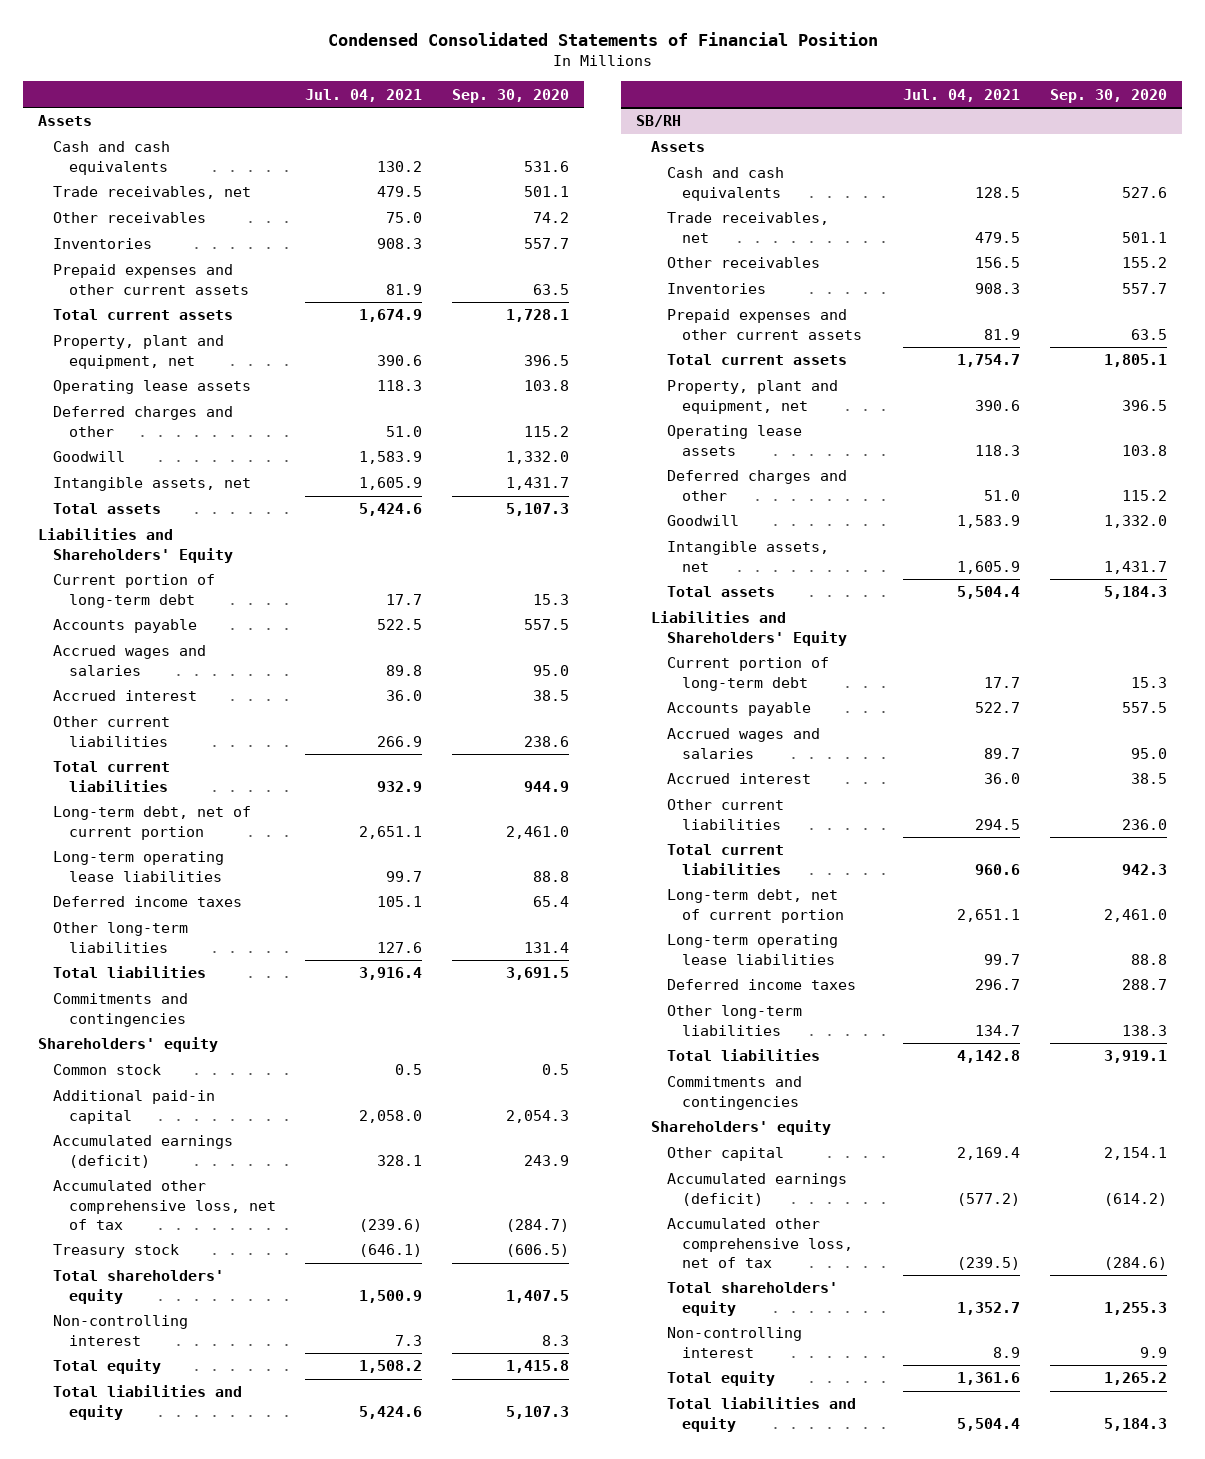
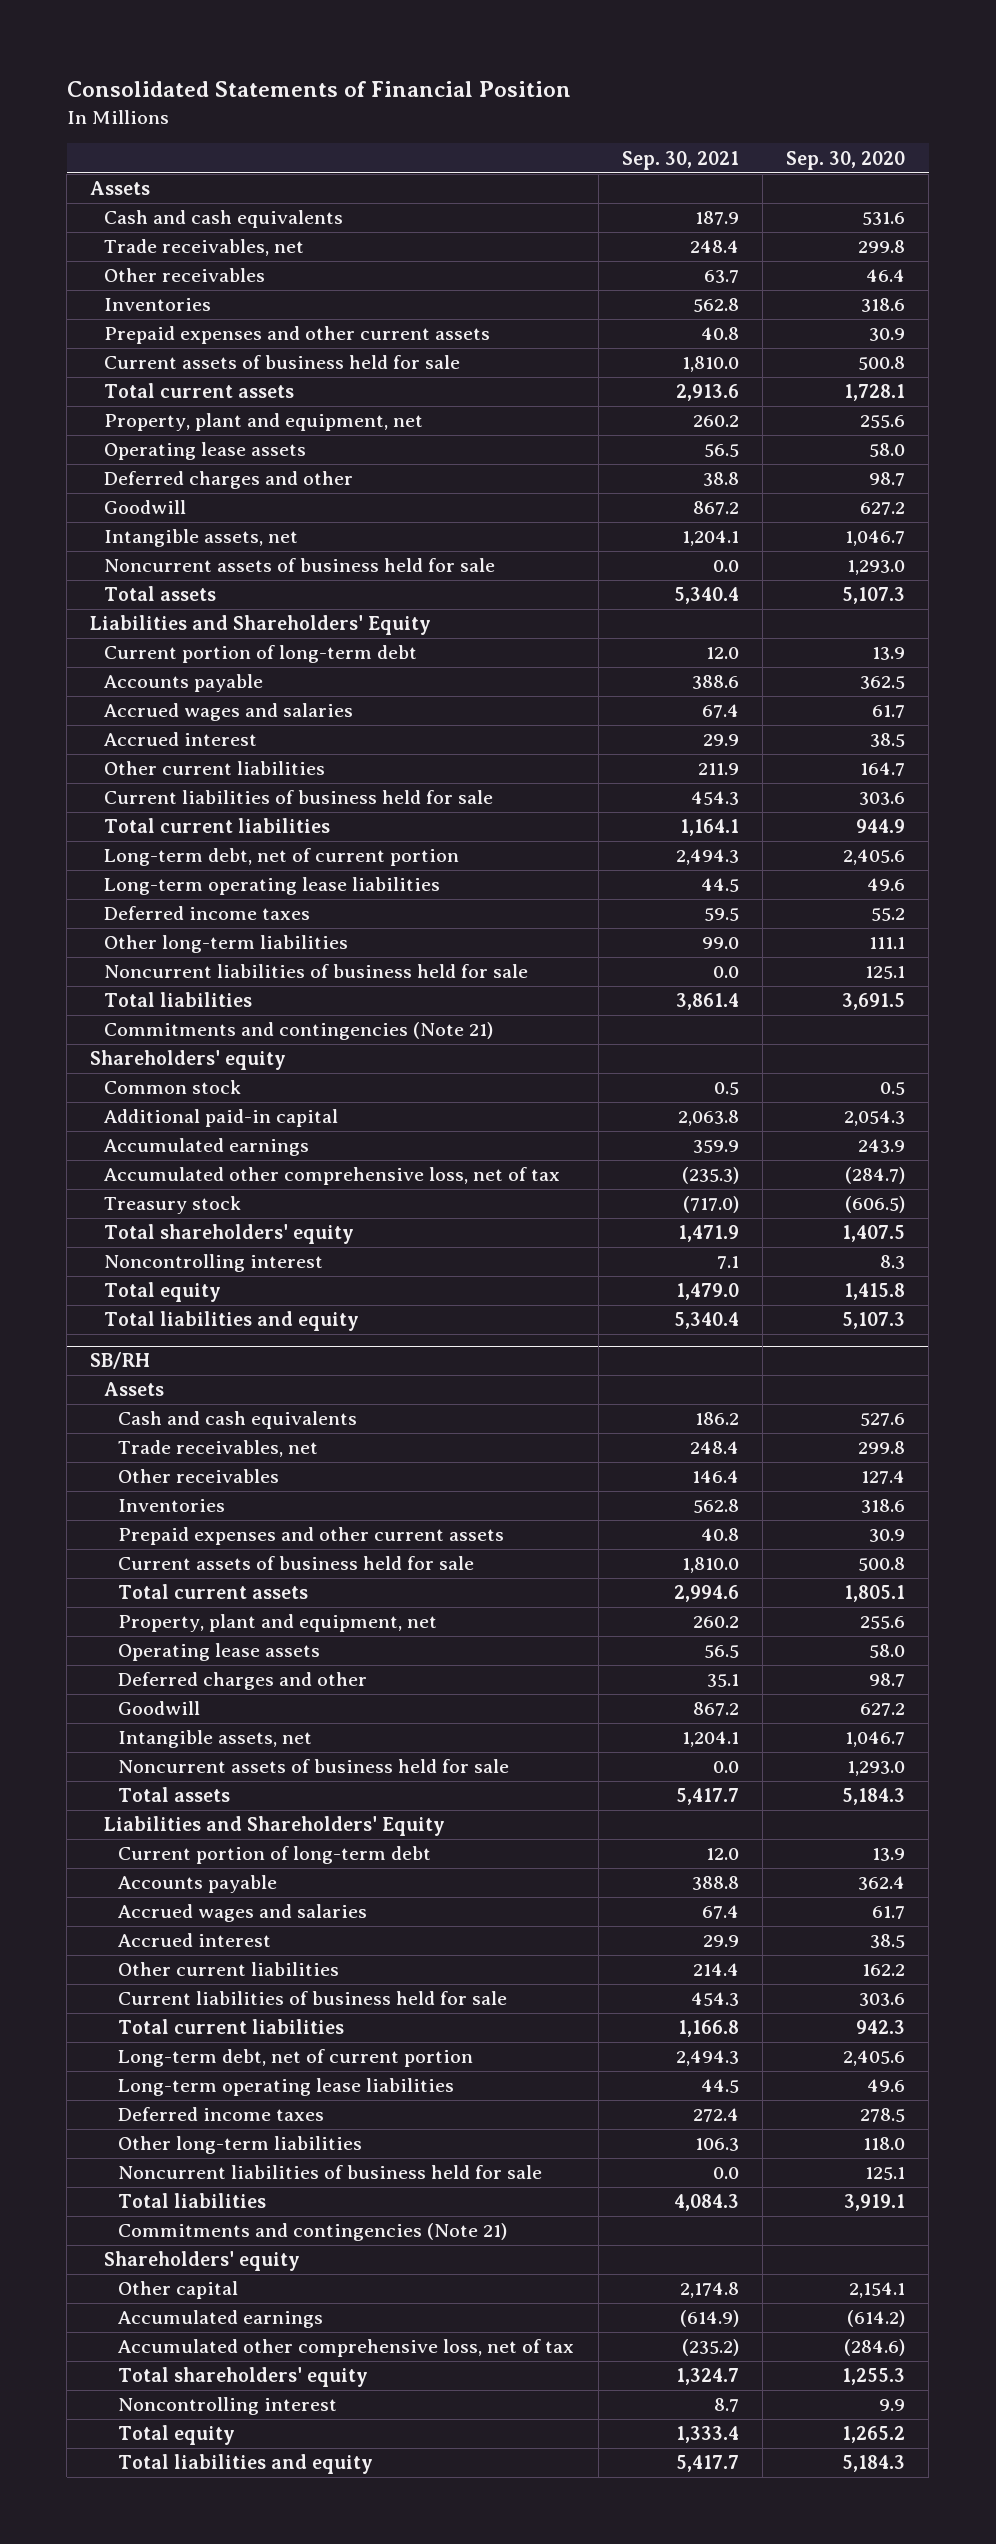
- Condensed Consolidated Statements of Financial Position
+ Consolidated Statements of Financial Position
- | Jul. 04, 2021 | Sep. 30, 2020
+ | Sep. 30, 2021 | Sep. 30, 2020
- Trade receivables, net | 479.5 | 501.1
- Other receivables | 75.0 | 74.2
- Inventories | 908.3 | 557.7
- Prepaid expenses and other current assets | 81.9 | 63.5
+ Trade receivables, net | 248.4 | 299.8
+ Other receivables | 63.7 | 46.4
+ Inventories | 562.8 | 318.6
+ Prepaid expenses and other current assets | 40.8 | 30.9
+ Current assets of business held for sale | 1,810.0 | 500.8
- Property, plant and equipment, net | 390.6 | 396.5
- Operating lease assets | 118.3 | 103.8
- Deferred charges and other | 51.0 | 115.2
- Goodwill | 1,583.9 | 1,332.0
- Intangible assets, net | 1,605.9 | 1,431.7
+ Property, plant and equipment, net | 260.2 | 255.6
+ Operating lease assets | 56.5 | 58.0
+ Deferred charges and other | 38.8 | 98.7
+ Goodwill | 867.2 | 627.2
+ Intangible assets, net | 1,204.1 | 1,046.7
+ Noncurrent assets of business held for sale | 0.0 | 1,293.0
- Current portion of long-term debt | 17.7 | 15.3
- Accounts payable | 522.5 | 557.5
- Accrued wages and salaries | 89.8 | 95.0
+ Current portion of long-term debt | 12.0 | 13.9
+ Accounts payable | 388.6 | 362.5
+ Accrued wages and salaries | 67.4 | 61.7
- Other current liabilities | 266.9 | 238.6
+ Other current liabilities | 211.9 | 164.7
+ Current liabilities of business held for sale | 454.3 | 303.6
- Long-term debt, net of current portion | 2,651.1 | 2,461.0
- Long-term operating lease liabilities | 99.7 | 88.8
- Deferred income taxes | 105.1 | 65.4
- Other long-term liabilities | 127.6 | 131.4
+ Long-term debt, net of current portion | 2,494.3 | 2,405.6
+ Long-term operating lease liabilities | 44.5 | 49.6
+ Deferred income taxes | 59.5 | 55.2
+ Other long-term liabilities | 99.0 | 111.1
+ Noncurrent liabilities of business held for sale | 0.0 | 125.1
- Commitments and contingencies
+ Commitments and contingencies (Note 21)
- Accumulated earnings (deficit) | 328.1 | 243.9
+ Accumulated earnings | 359.9 | 243.9
- Non-controlling interest | 7.3 | 8.3
+ Noncontrolling interest | 7.1 | 8.3
@ SB/RH
- Trade receivables, net | 479.5 | 501.1
- Other receivables | 156.5 | 155.2
- Inventories | 908.3 | 557.7
- Prepaid expenses and other current assets | 81.9 | 63.5
+ Trade receivables, net | 248.4 | 299.8
+ Other receivables | 146.4 | 127.4
+ Inventories | 562.8 | 318.6
+ Prepaid expenses and other current assets | 40.8 | 30.9
+ Current assets of business held for sale | 1,810.0 | 500.8
- Property, plant and equipment, net | 390.6 | 396.5
- Operating lease assets | 118.3 | 103.8
- Deferred charges and other | 51.0 | 115.2
- Goodwill | 1,583.9 | 1,332.0
- Intangible assets, net | 1,605.9 | 1,431.7
+ Property, plant and equipment, net | 260.2 | 255.6
+ Operating lease assets | 56.5 | 58.0
+ Deferred charges and other | 35.1 | 98.7
+ Goodwill | 867.2 | 627.2
+ Intangible assets, net | 1,204.1 | 1,046.7
+ Noncurrent assets of business held for sale | 0.0 | 1,293.0
- Current portion of long-term debt | 17.7 | 15.3
- Accounts payable | 522.7 | 557.5
- Accrued wages and salaries | 89.7 | 95.0
+ Current portion of long-term debt | 12.0 | 13.9
+ Accounts payable | 388.8 | 362.4
+ Accrued wages and salaries | 67.4 | 61.7
- Other current liabilities | 294.5 | 236.0
+ Other current liabilities | 214.4 | 162.2
+ Current liabilities of business held for sale | 454.3 | 303.6
- Long-term debt, net of current portion | 2,651.1 | 2,461.0
- Long-term operating lease liabilities | 99.7 | 88.8
- Deferred income taxes | 296.7 | 288.7
- Other long-term liabilities | 134.7 | 138.3
+ Long-term debt, net of current portion | 2,494.3 | 2,405.6
+ Long-term operating lease liabilities | 44.5 | 49.6
+ Deferred income taxes | 272.4 | 278.5
+ Other long-term liabilities | 106.3 | 118.0
+ Noncurrent liabilities of business held for sale | 0.0 | 125.1
- Commitments and contingencies
+ Commitments and contingencies (Note 21)
- Accumulated earnings (deficit) | (577.2) | (614.2)
+ Accumulated earnings | (614.9) | (614.2)
- Non-controlling interest | 8.9 | 9.9
+ Noncontrolling interest | 8.7 | 9.9

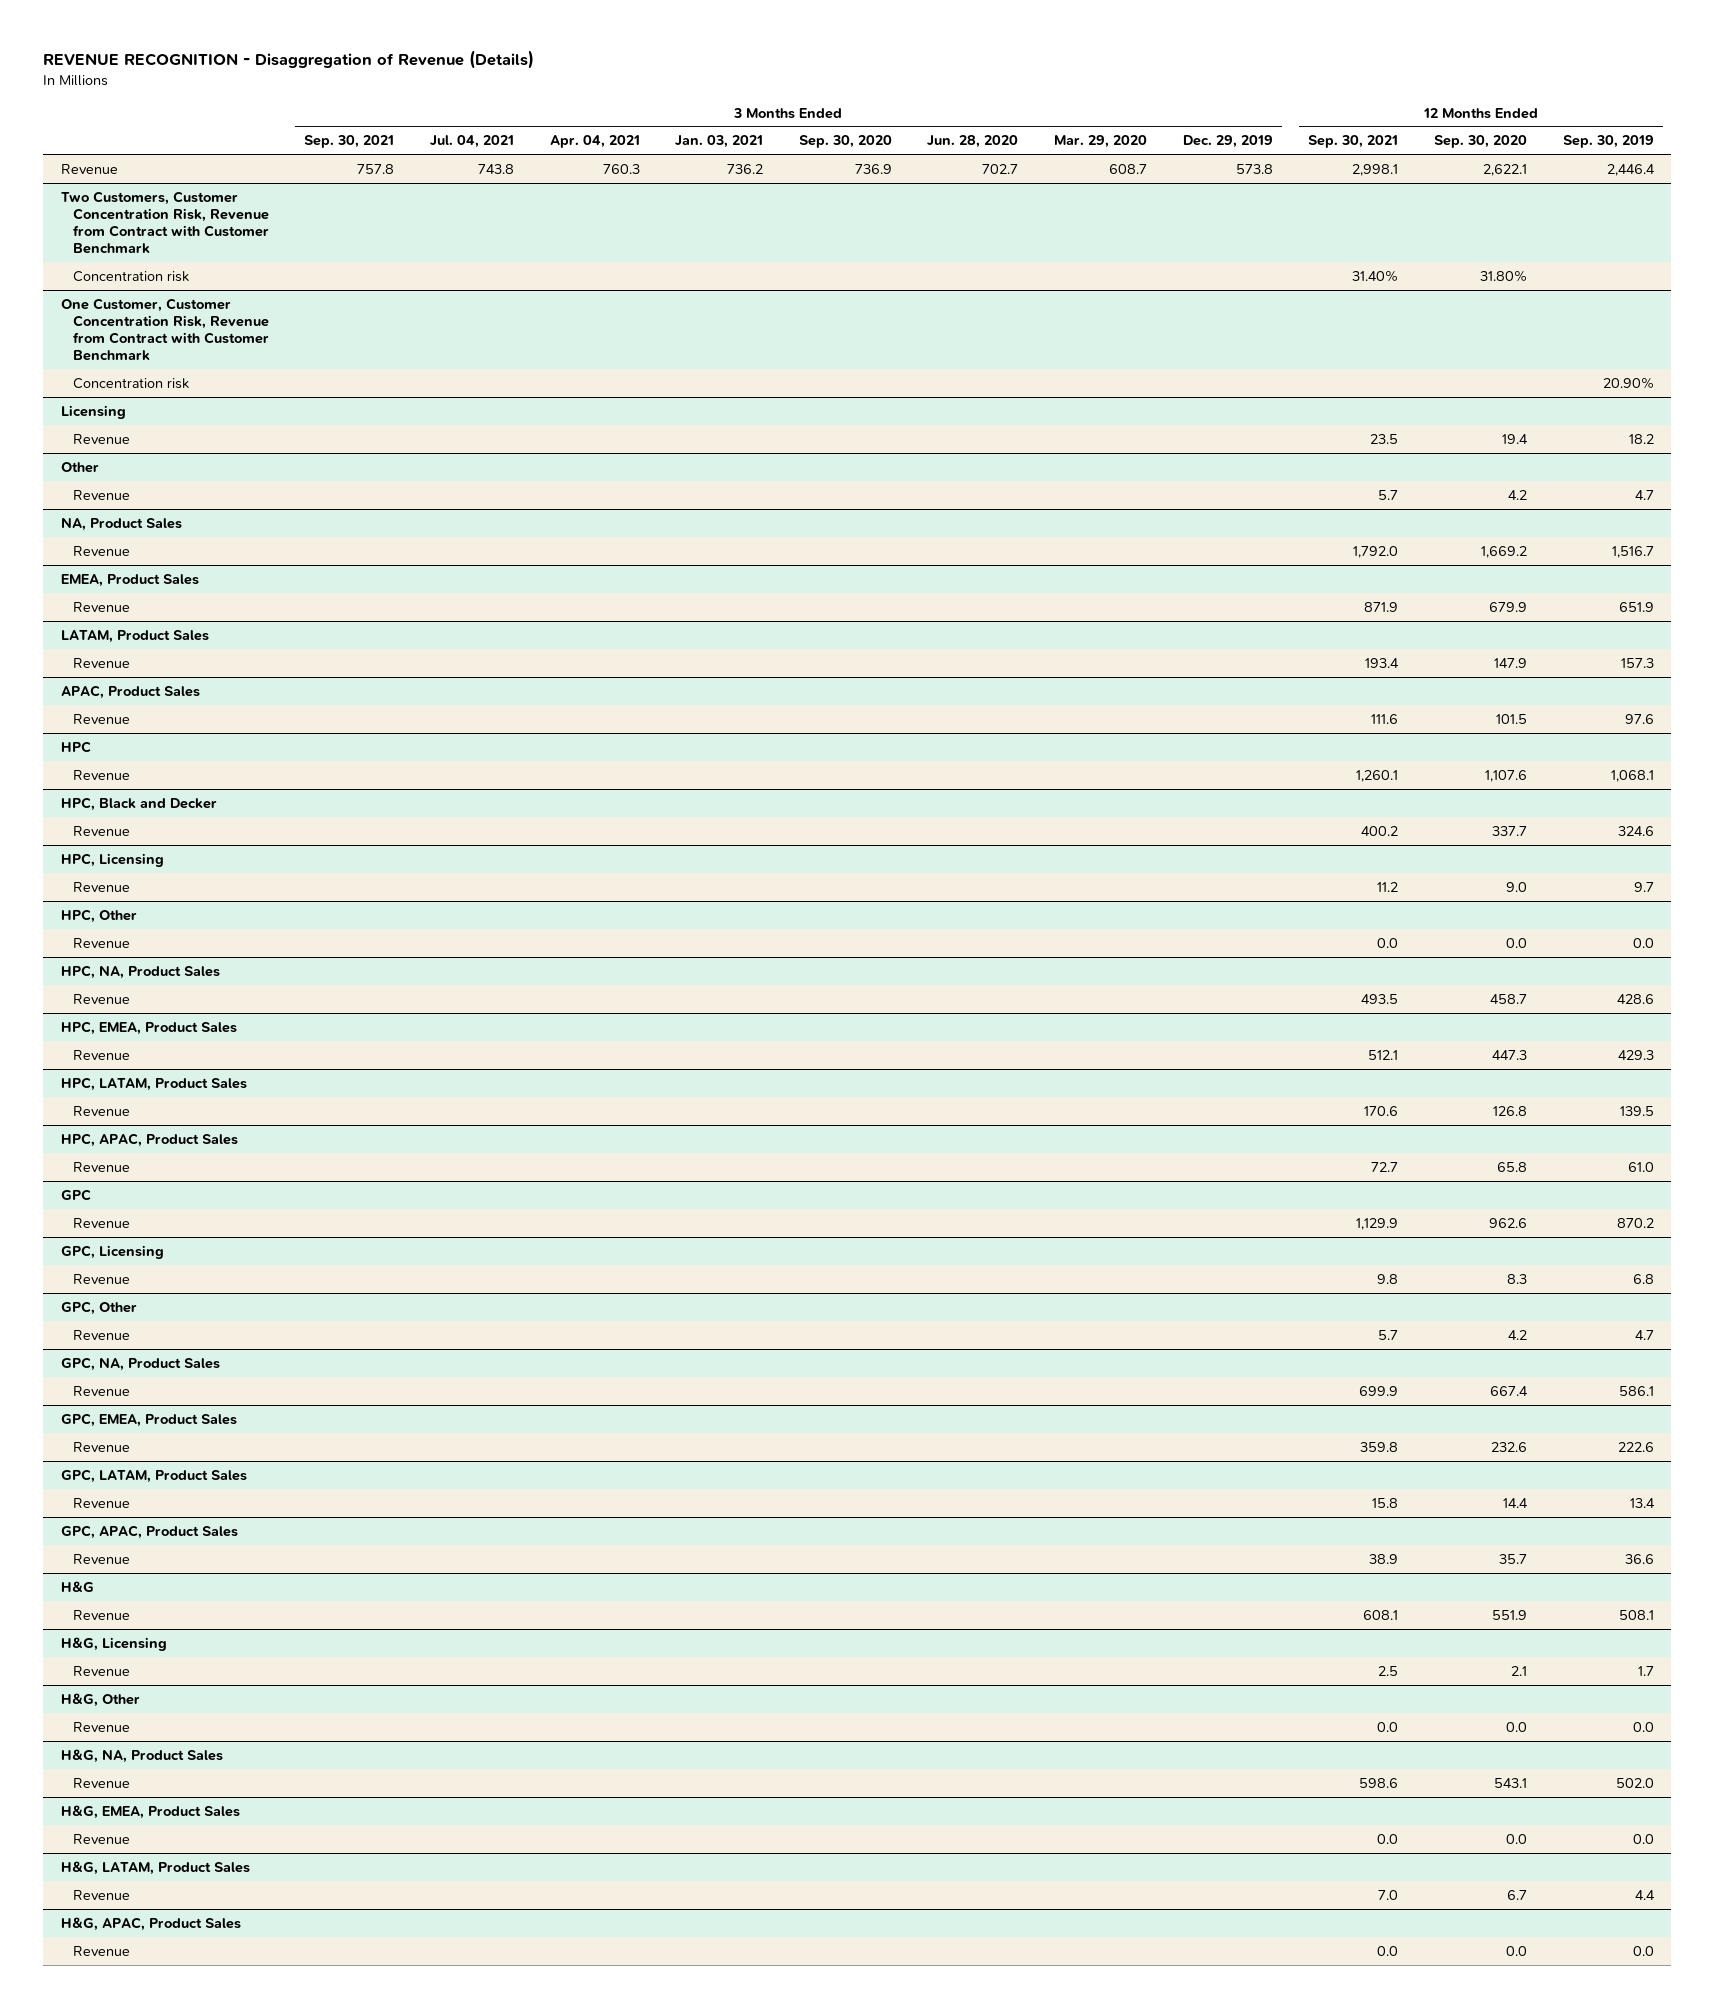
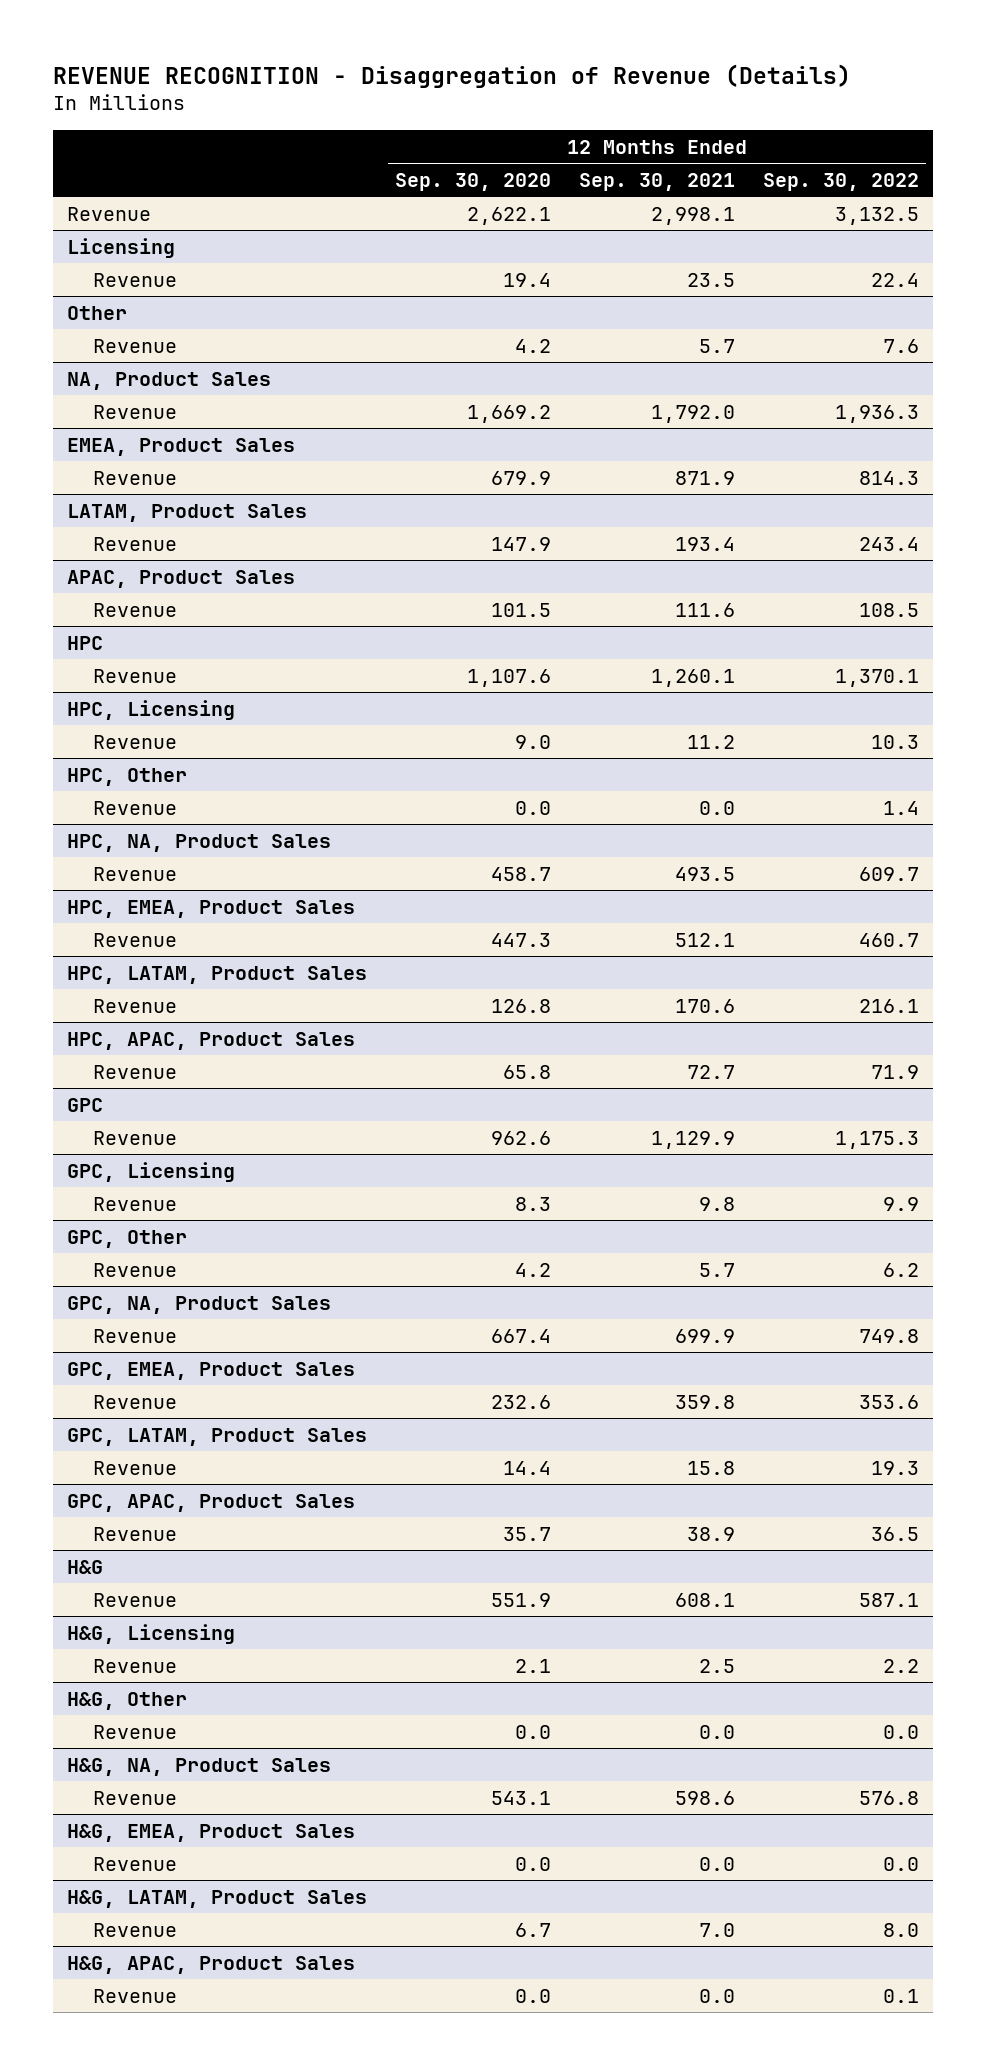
- | 3 Months Ended Sep. 30, 2021 | 3 Months Ended Jul. 04, 2021 | 3 Months Ended Apr. 04, 2021 | 3 Months Ended Jan. 03, 2021 | 3 Months Ended Sep. 30, 2020 | 3 Months Ended Jun. 28, 2020 | 3 Months Ended Mar. 29, 2020 | 3 Months Ended Dec. 29, 2019 | 12 Months Ended Sep. 30, 2021 | 12 Months Ended Sep. 30, 2020 | 12 Months Ended Sep. 30, 2019
+ | 12 Months Ended Sep. 30, 2020 | 12 Months Ended Sep. 30, 2021 | 12 Months Ended Sep. 30, 2022
- Two Customers, Customer Concentration Risk, Revenue from Contract with Customer Benchmark
- Concentration risk | | | | | | | | | 31.40% | 31.80% |
- One Customer, Customer Concentration Risk, Revenue from Contract with Customer Benchmark
- Concentration risk | | | | | | | | | | | 20.90%
- HPC, Black and Decker
- Revenue | | | | | | | | | 400.2 | 337.7 | 324.6

